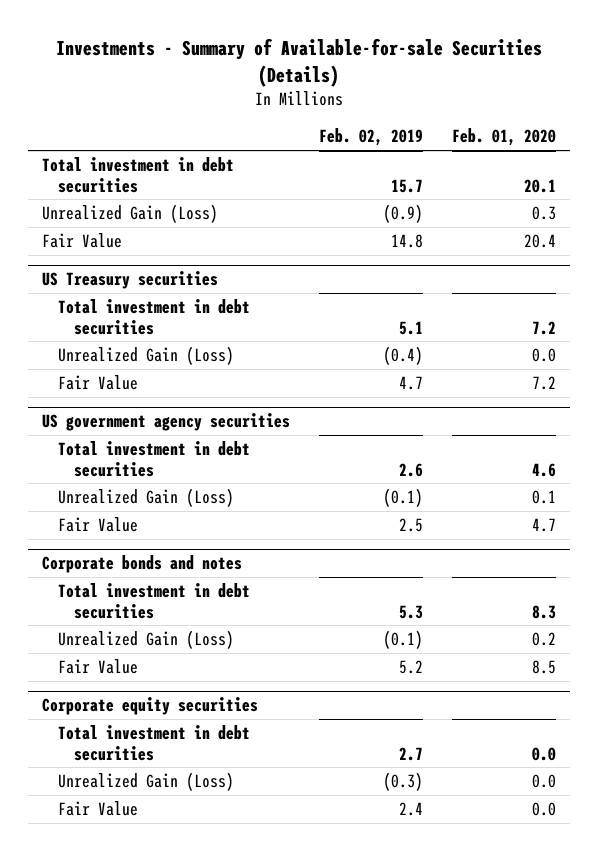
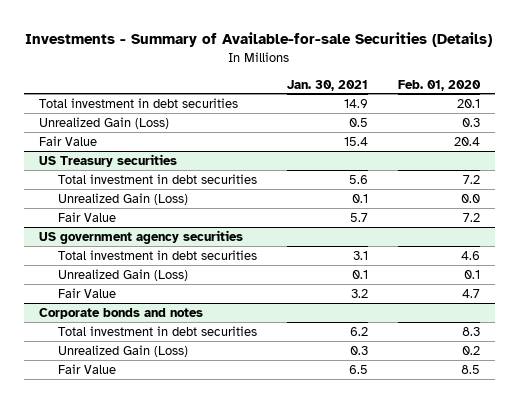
- | Feb. 02, 2019 | Feb. 01, 2020
+ | Jan. 30, 2021 | Feb. 01, 2020
- Corporate equity securities
- Total investment in debt securities | 2.7 | 0.0
- Unrealized Gain (Loss) | (0.3) | 0.0
- Fair Value | 2.4 | 0.0

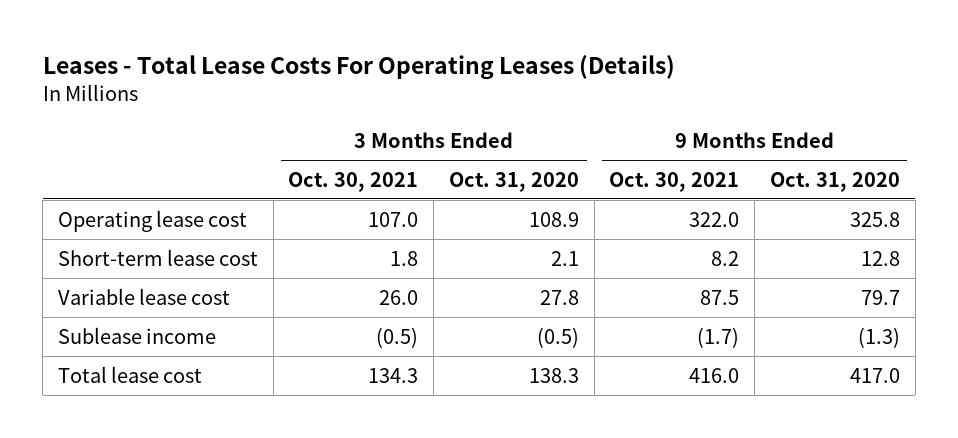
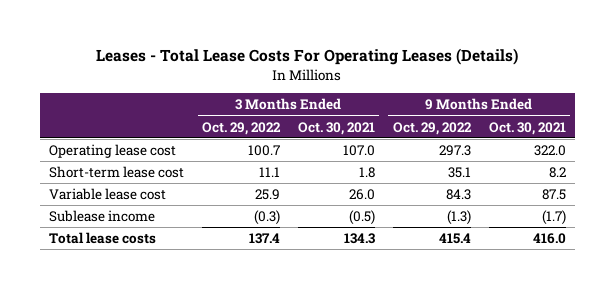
- | 3 Months Ended Oct. 30, 2021 | 3 Months Ended Oct. 31, 2020 | 9 Months Ended Oct. 30, 2021 | 9 Months Ended Oct. 31, 2020
+ | 3 Months Ended Oct. 29, 2022 | 3 Months Ended Oct. 30, 2021 | 9 Months Ended Oct. 29, 2022 | 9 Months Ended Oct. 30, 2021
- Total lease cost | 134.3 | 138.3 | 416.0 | 417.0
+ Total lease costs | 137.4 | 134.3 | 415.4 | 416.0

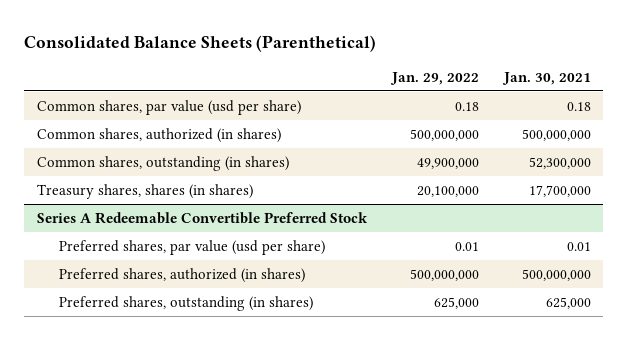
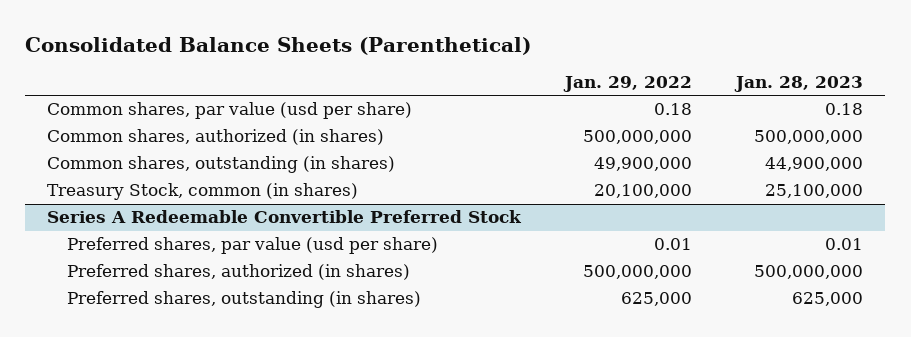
- | Jan. 29, 2022 | Jan. 30, 2021
+ | Jan. 29, 2022 | Jan. 28, 2023
- Treasury shares, shares (in shares) | 20,100,000 | 17,700,000
+ Treasury Stock, common (in shares) | 20,100,000 | 25,100,000

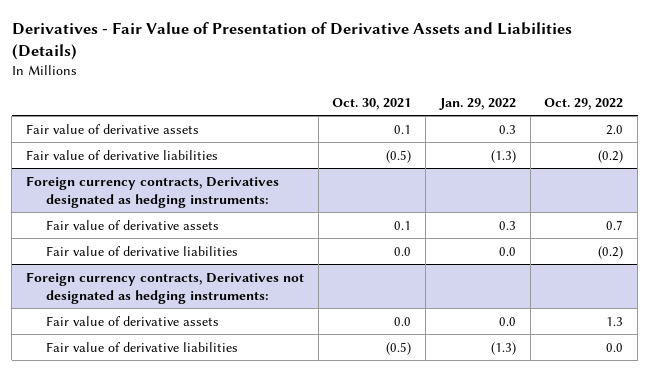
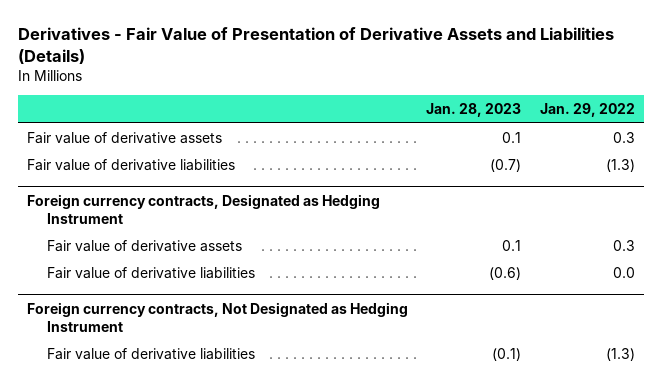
- | Oct. 30, 2021 | Jan. 29, 2022 | Oct. 29, 2022
+ | Jan. 28, 2023 | Jan. 29, 2022
- Foreign currency contracts, Derivatives designated as hedging instruments:
+ Foreign currency contracts, Designated as Hedging Instrument
- Foreign currency contracts, Derivatives not designated as hedging instruments:
- Fair value of derivative assets | 0.0 | 0.0 | 1.3
+ Foreign currency contracts, Not Designated as Hedging Instrument

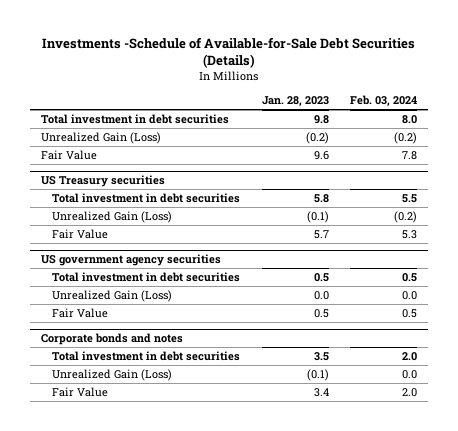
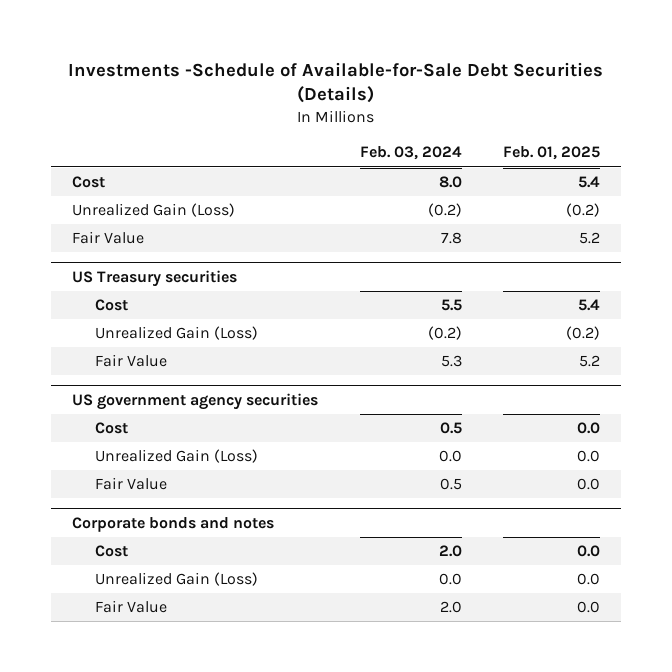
- | Jan. 28, 2023 | Feb. 03, 2024
+ | Feb. 03, 2024 | Feb. 01, 2025
- Total investment in debt securities | 9.8 | 8.0
+ Cost | 8.0 | 5.4
@ US Treasury securities
- Total investment in debt securities | 5.8 | 5.5
+ Cost | 5.5 | 5.4
@ US government agency securities
- Total investment in debt securities | 0.5 | 0.5
+ Cost | 0.5 | 0.0
@ Corporate bonds and notes
- Total investment in debt securities | 3.5 | 2.0
+ Cost | 2.0 | 0.0

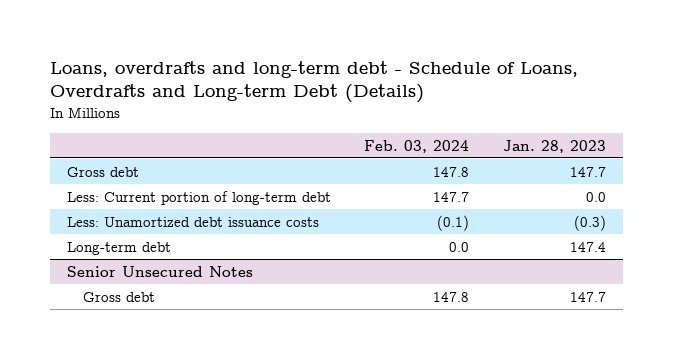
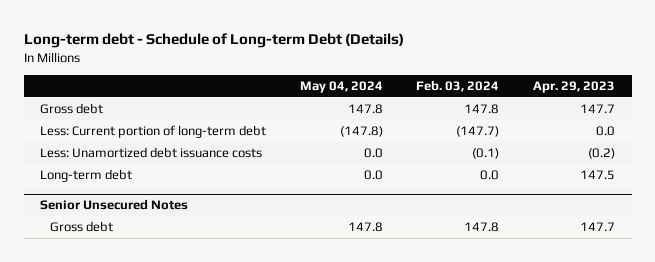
- Loans, overdrafts and long-term debt - Schedule of Loans, Overdrafts and Long-term Debt (Details)
+ Long-term debt - Schedule of Long-term Debt (Details)
- | Feb. 03, 2024 | Jan. 28, 2023
+ | May 04, 2024 | Feb. 03, 2024 | Apr. 29, 2023
- Less: Current portion of long-term debt | 147.7 | 0.0
+ Less: Current portion of long-term debt | (147.8) | (147.7) | 0.0

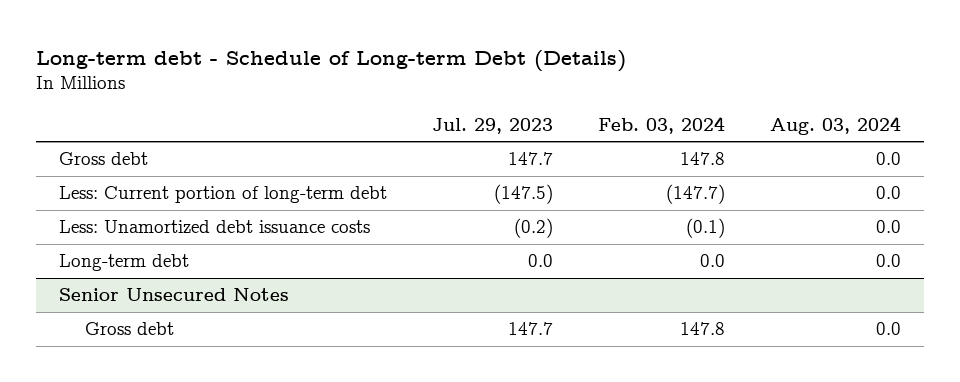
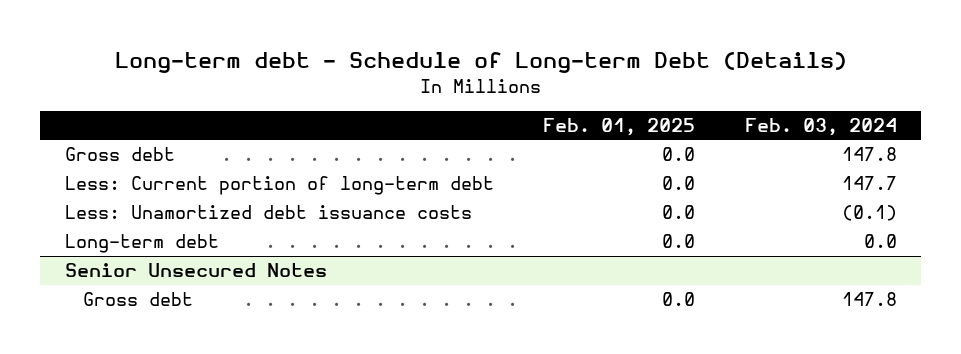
- | Jul. 29, 2023 | Feb. 03, 2024 | Aug. 03, 2024
+ | Feb. 01, 2025 | Feb. 03, 2024
- Less: Current portion of long-term debt | (147.5) | (147.7) | 0.0
+ Less: Current portion of long-term debt | 0.0 | 147.7

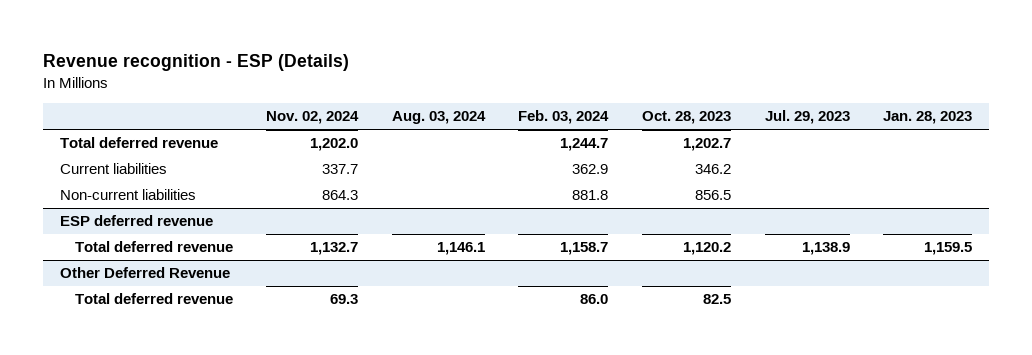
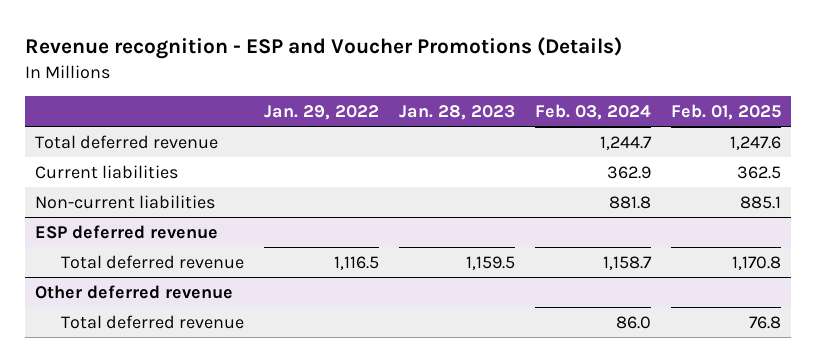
- Revenue recognition - ESP (Details)
+ Revenue recognition - ESP and Voucher Promotions (Details)
- | Nov. 02, 2024 | Aug. 03, 2024 | Feb. 03, 2024 | Oct. 28, 2023 | Jul. 29, 2023 | Jan. 28, 2023
+ | Jan. 29, 2022 | Jan. 28, 2023 | Feb. 03, 2024 | Feb. 01, 2025
- Other Deferred Revenue
+ Other deferred revenue

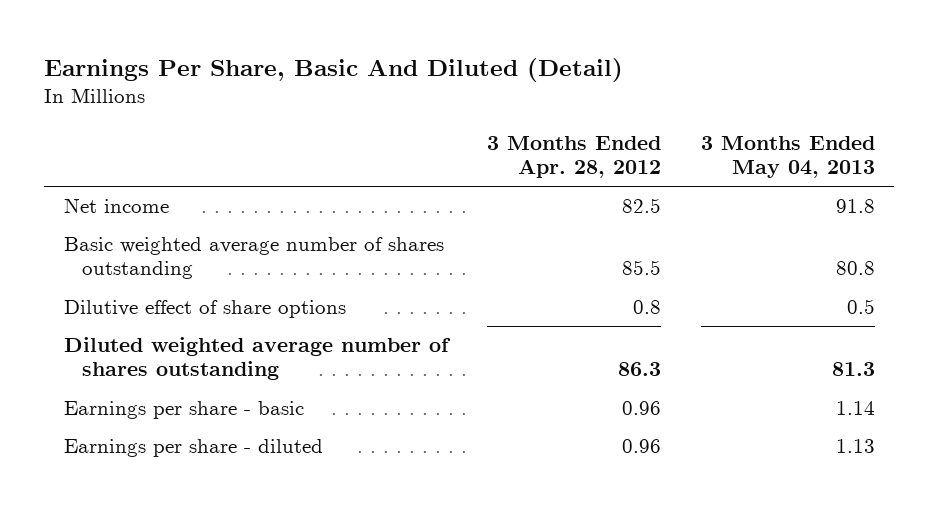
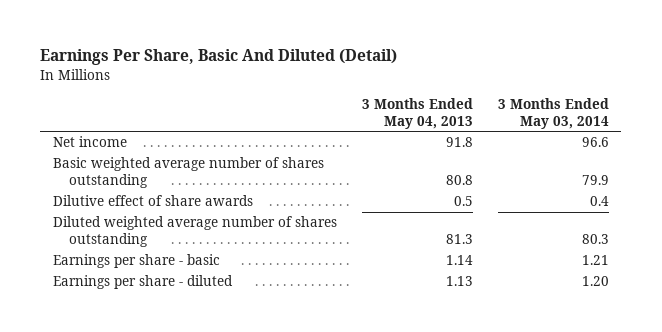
- | 3 Months Ended Apr. 28, 2012 | 3 Months Ended May 04, 2013
+ | 3 Months Ended May 04, 2013 | 3 Months Ended May 03, 2014
- Dilutive effect of share options | 0.8 | 0.5
+ Dilutive effect of share awards | 0.5 | 0.4

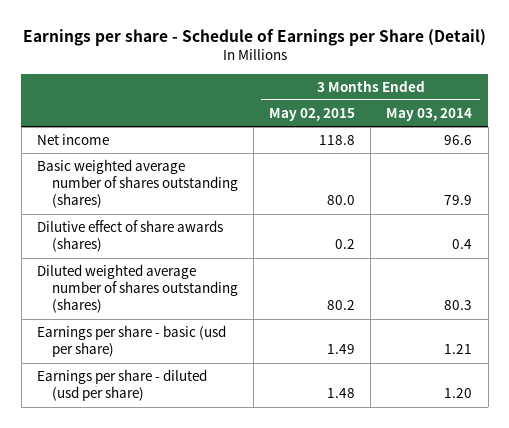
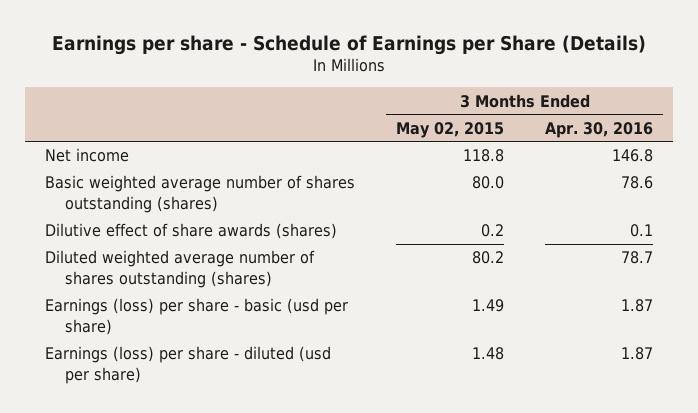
- Earnings per share - Schedule of Earnings per Share (Detail)
+ Earnings per share - Schedule of Earnings per Share (Details)
- | 3 Months Ended May 02, 2015 | 3 Months Ended May 03, 2014
+ | 3 Months Ended May 02, 2015 | 3 Months Ended Apr. 30, 2016
- Earnings per share - basic (usd per share) | 1.49 | 1.21
- Earnings per share - diluted (usd per share) | 1.48 | 1.20
+ Earnings (loss) per share - basic (usd per share) | 1.49 | 1.87
+ Earnings (loss) per share - diluted (usd per share) | 1.48 | 1.87

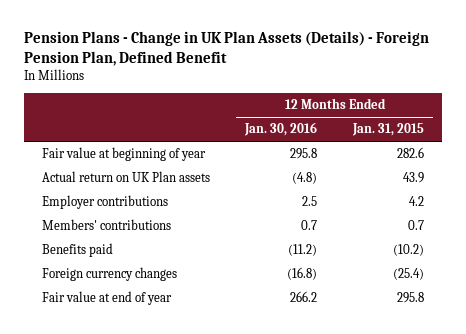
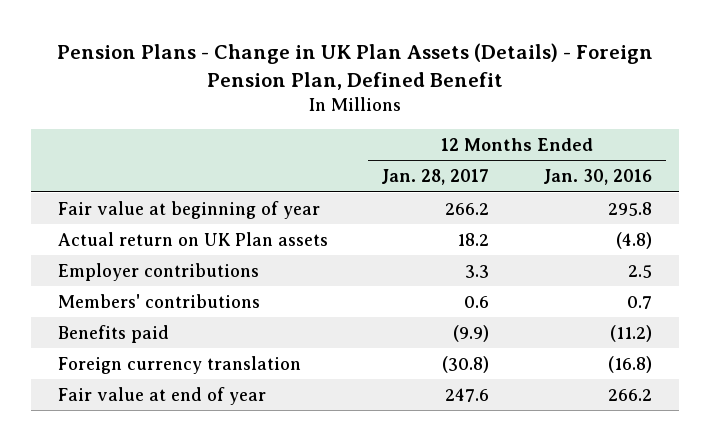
- | 12 Months Ended Jan. 30, 2016 | 12 Months Ended Jan. 31, 2015
+ | 12 Months Ended Jan. 28, 2017 | 12 Months Ended Jan. 30, 2016
- Foreign currency changes | (16.8) | (25.4)
+ Foreign currency translation | (30.8) | (16.8)

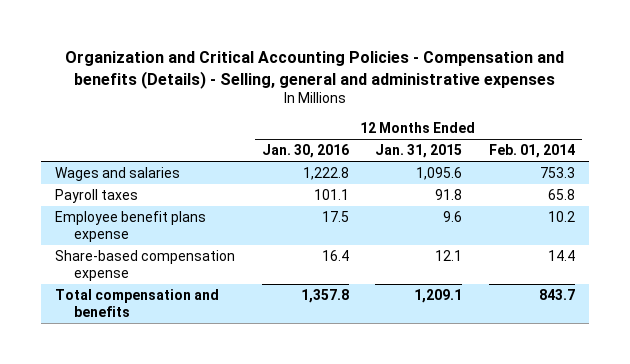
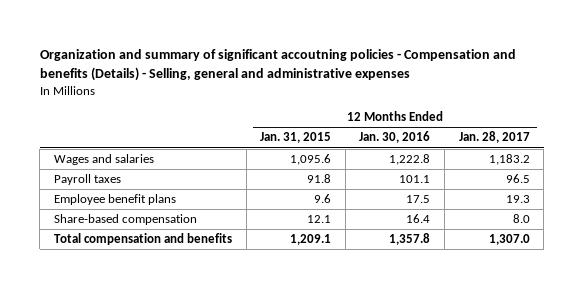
- Organization and Critical Accounting Policies - Compensation and benefits (Details) - Selling, general and administrative expenses
+ Organization and summary of significant accoutning policies - Compensation and benefits (Details) - Selling, general and administrative expenses
- | 12 Months Ended Jan. 30, 2016 | 12 Months Ended Jan. 31, 2015 | 12 Months Ended Feb. 01, 2014
+ | 12 Months Ended Jan. 31, 2015 | 12 Months Ended Jan. 30, 2016 | 12 Months Ended Jan. 28, 2017
- Employee benefit plans expense | 17.5 | 9.6 | 10.2
- Share-based compensation expense | 16.4 | 12.1 | 14.4
+ Employee benefit plans | 9.6 | 17.5 | 19.3
+ Share-based compensation | 12.1 | 16.4 | 8.0

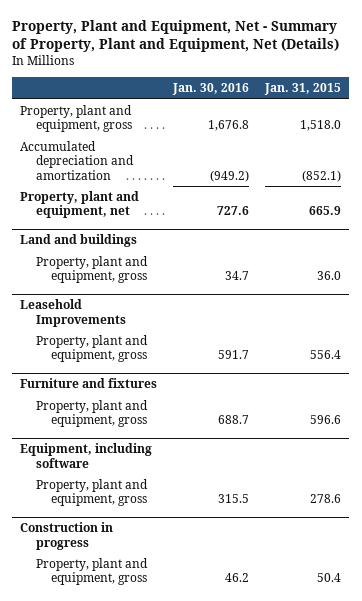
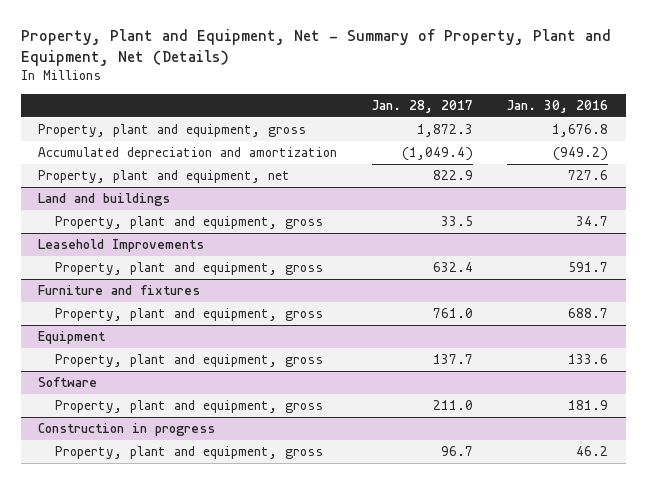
- | Jan. 30, 2016 | Jan. 31, 2015
+ | Jan. 28, 2017 | Jan. 30, 2016
- Equipment, including software
- Property, plant and equipment, gross | 315.5 | 278.6
+ Equipment
+ Property, plant and equipment, gross | 137.7 | 133.6
+ Software
+ Property, plant and equipment, gross | 211.0 | 181.9

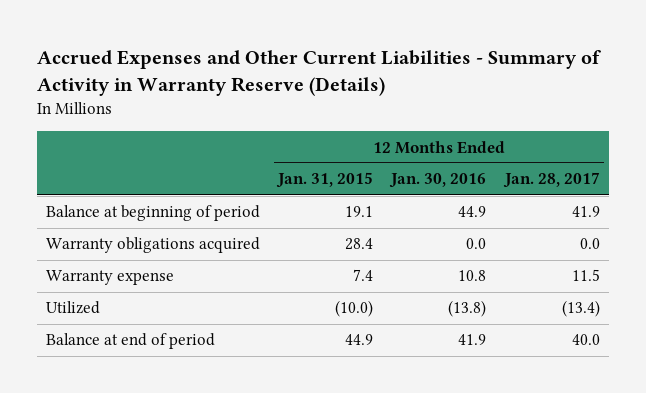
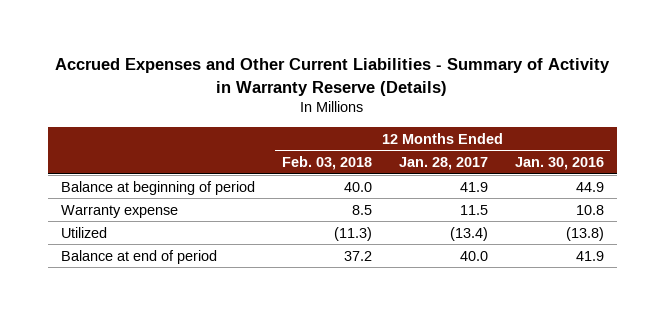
- | 12 Months Ended Jan. 31, 2015 | 12 Months Ended Jan. 30, 2016 | 12 Months Ended Jan. 28, 2017
+ | 12 Months Ended Feb. 03, 2018 | 12 Months Ended Jan. 28, 2017 | 12 Months Ended Jan. 30, 2016
- Warranty obligations acquired | 28.4 | 0.0 | 0.0

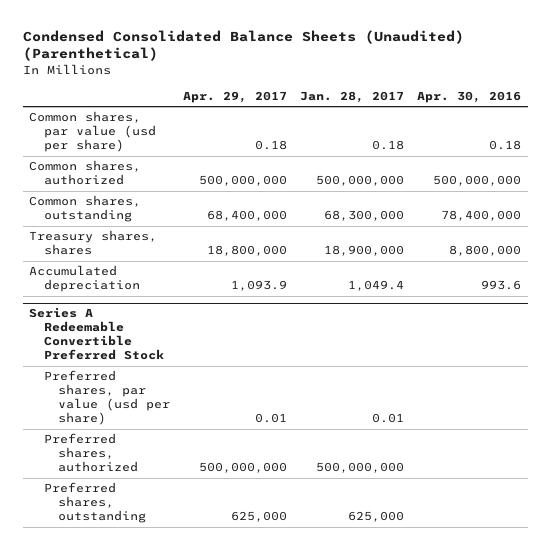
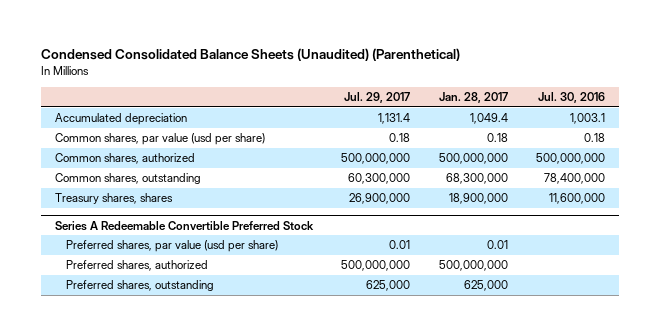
- | Apr. 29, 2017 | Jan. 28, 2017 | Apr. 30, 2016
+ | Jul. 29, 2017 | Jan. 28, 2017 | Jul. 30, 2016
moved up: Accumulated depreciation | 1,131.4 | 1,049.4 | 1,003.1

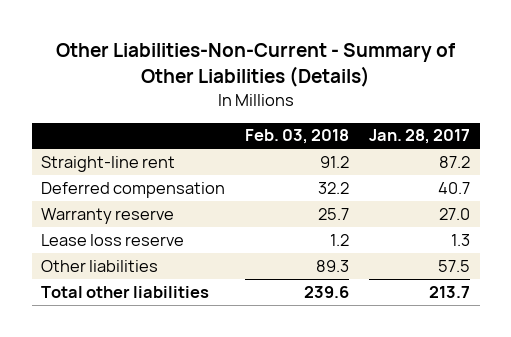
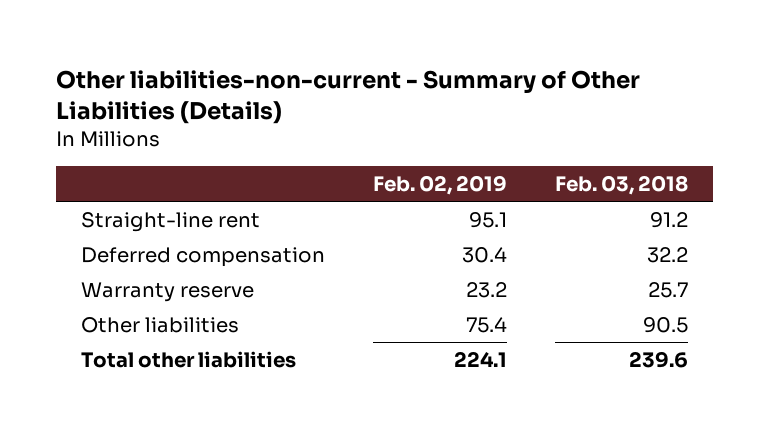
- Other Liabilities-Non-Current - Summary of Other Liabilities (Details)
+ Other liabilities-non-current - Summary of Other Liabilities (Details)
- | Feb. 03, 2018 | Jan. 28, 2017
+ | Feb. 02, 2019 | Feb. 03, 2018
- Lease loss reserve | 1.2 | 1.3
- Other liabilities | 89.3 | 57.5
+ Other liabilities | 75.4 | 90.5

